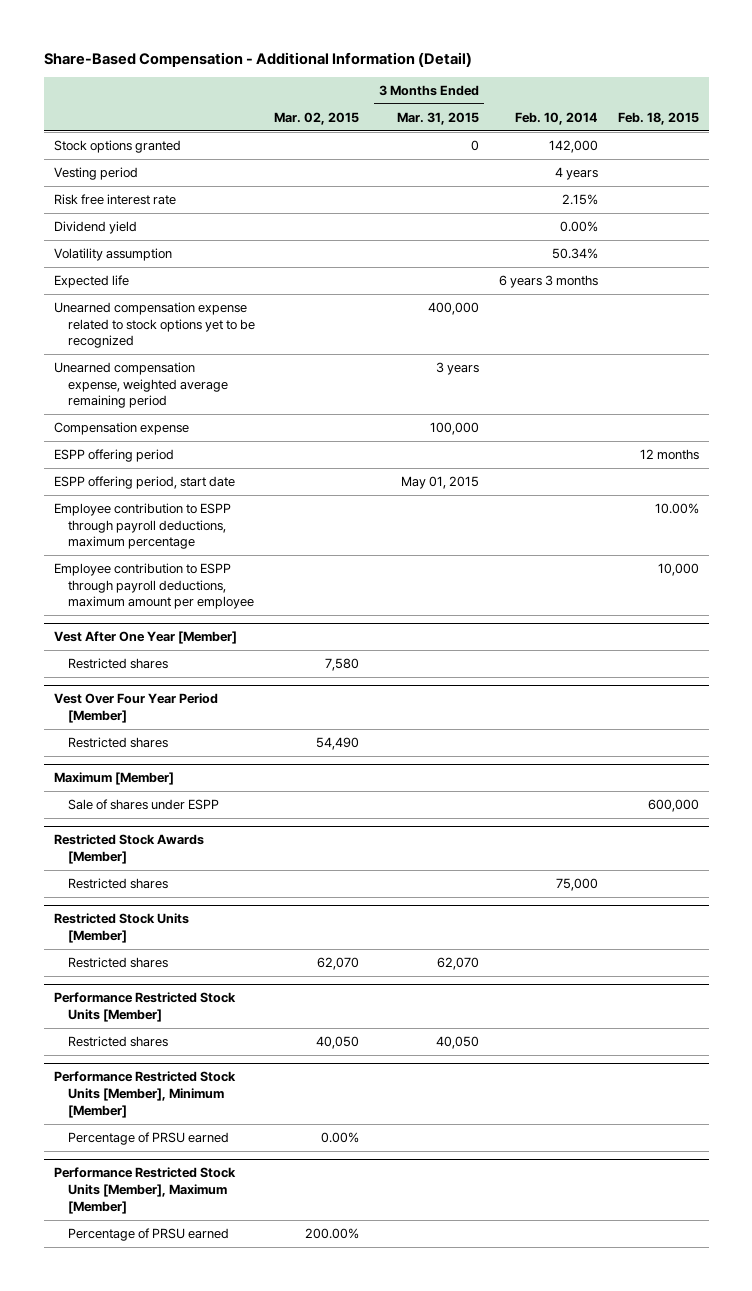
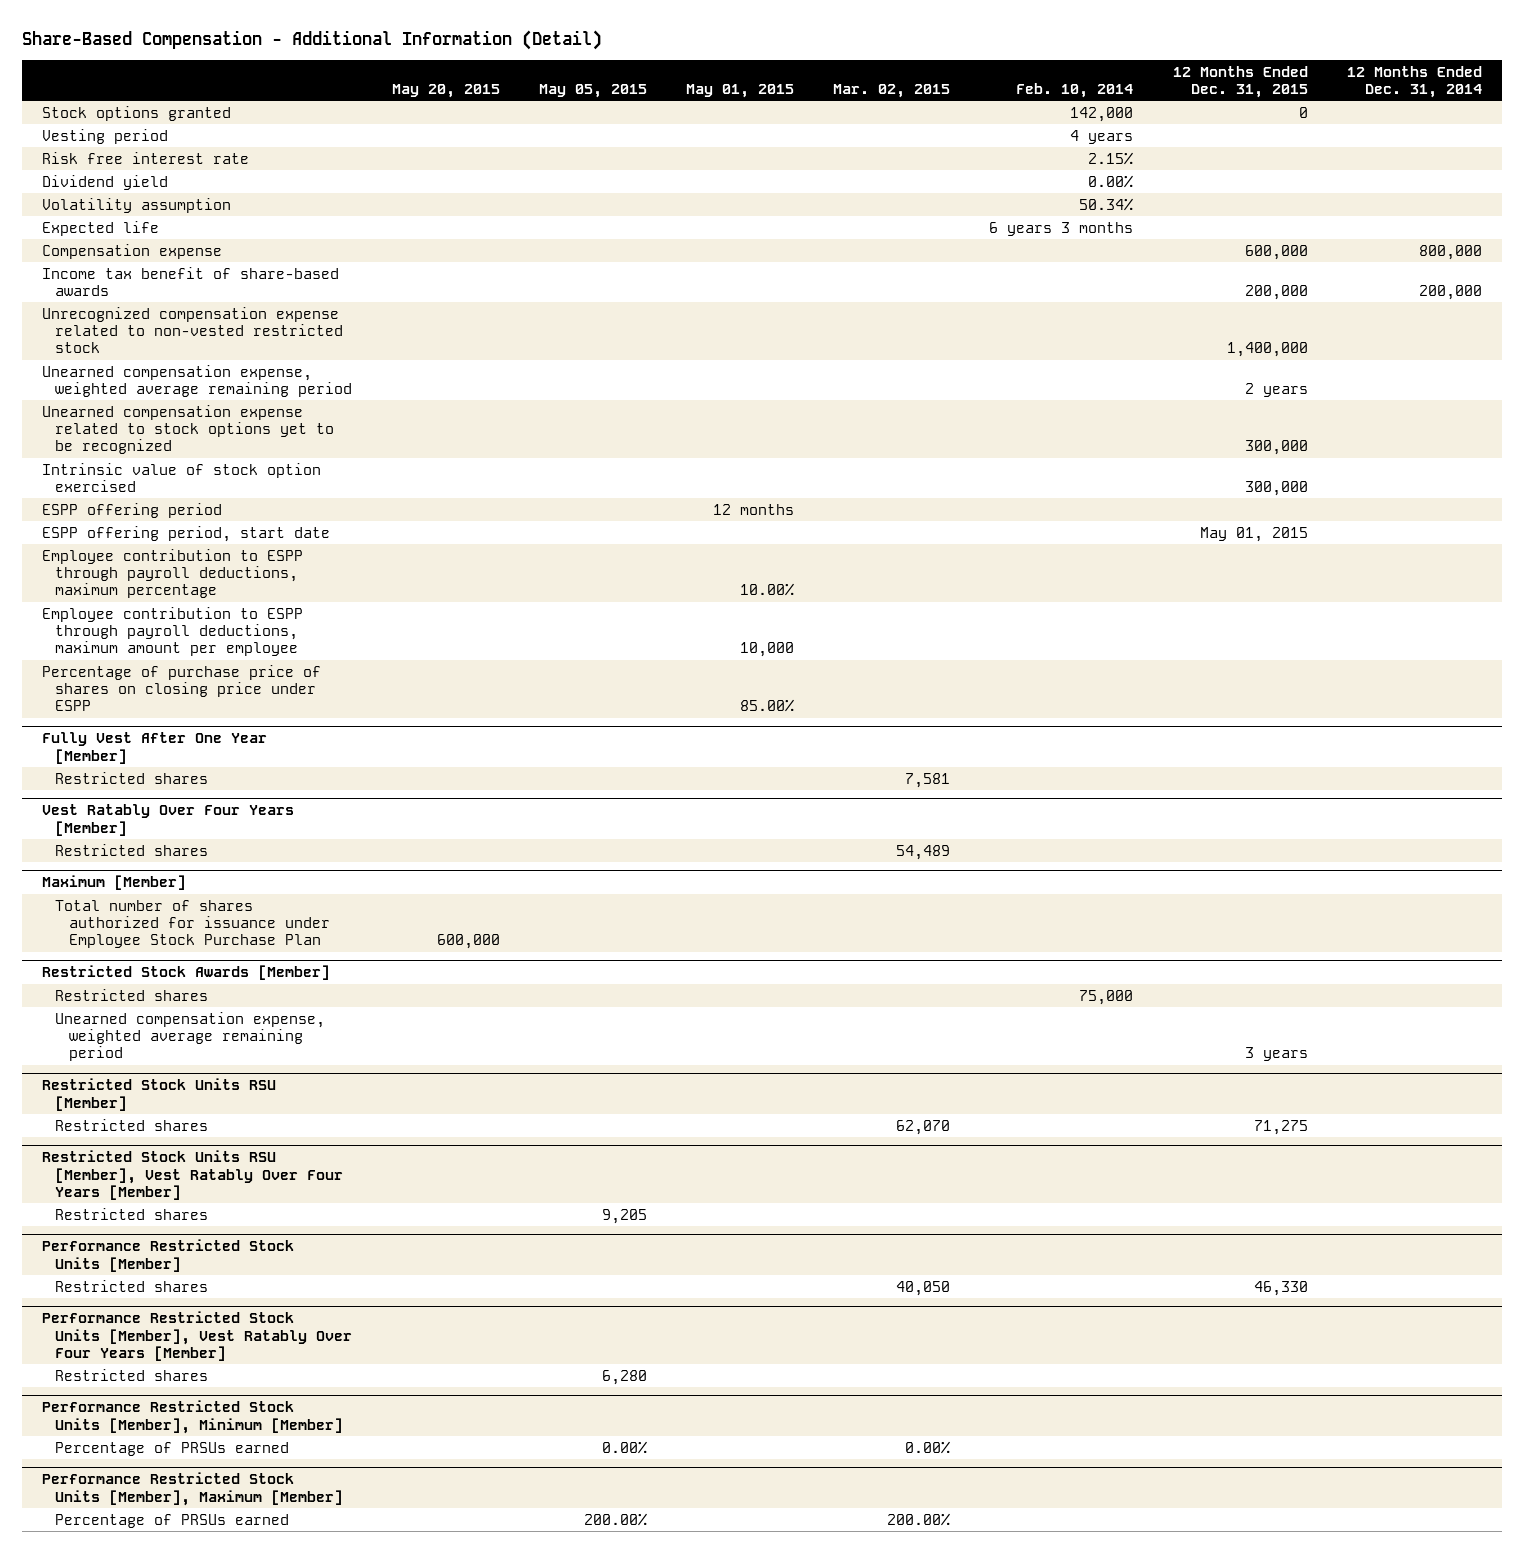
- | Mar. 02, 2015 | 3 Months Ended Mar. 31, 2015 | Feb. 10, 2014 | Feb. 18, 2015
+ | May 20, 2015 | May 05, 2015 | May 01, 2015 | Mar. 02, 2015 | Feb. 10, 2014 | 12 Months Ended Dec. 31, 2015 | 12 Months Ended Dec. 31, 2014
+ Income tax benefit of share-based awards | | | | | | 200,000 | 200,000
+ Unrecognized compensation expense related to non-vested restricted stock | | | | | | 1,400,000 |
moved down: Unearned compensation expense, weighted average remaining period | | | | | | 2 years |
moved down: Unearned compensation expense related to stock options yet to be recognized | | | | | | 300,000 |
+ Intrinsic value of stock option exercised | | | | | | 300,000 |
- Vest After One Year [Member]
- Restricted shares | 7,580 | | |
- Vest Over Four Year Period [Member]
- Restricted shares | 54,490 | | |
+ Percentage of purchase price of shares on closing price under ESPP | | | 85.00% | | | |
+ Fully Vest After One Year [Member]
+ Restricted shares | | | | 7,581 | | |
+ Vest Ratably Over Four Years [Member]
+ Restricted shares | | | | 54,489 | | |
@ Maximum [Member]
- Sale of shares under ESPP | | | | 600,000
+ Total number of shares authorized for issuance under Employee Stock Purchase Plan | 600,000 | | | | | |
- Restricted Stock Units [Member]
@ Restricted Stock Awards [Member]
+ Unearned compensation expense, weighted average remaining period | | | | | | 3 years |
+ Restricted Stock Units RSU [Member]
+ Restricted Stock Units RSU [Member], Vest Ratably Over Four Years [Member]
+ Restricted shares | | 9,205 | | | | |
+ Performance Restricted Stock Units [Member], Vest Ratably Over Four Years [Member]
+ Restricted shares | | 6,280 | | | | |
@ Performance Restricted Stock Units [Member], Minimum [Member]
- Percentage of PRSU earned | 0.00% | | |
+ Percentage of PRSUs earned | | 0.00% | | 0.00% | | |
@ Performance Restricted Stock Units [Member], Maximum [Member]
- Percentage of PRSU earned | 200.00% | | |
+ Percentage of PRSUs earned | | 200.00% | | 200.00% | | |

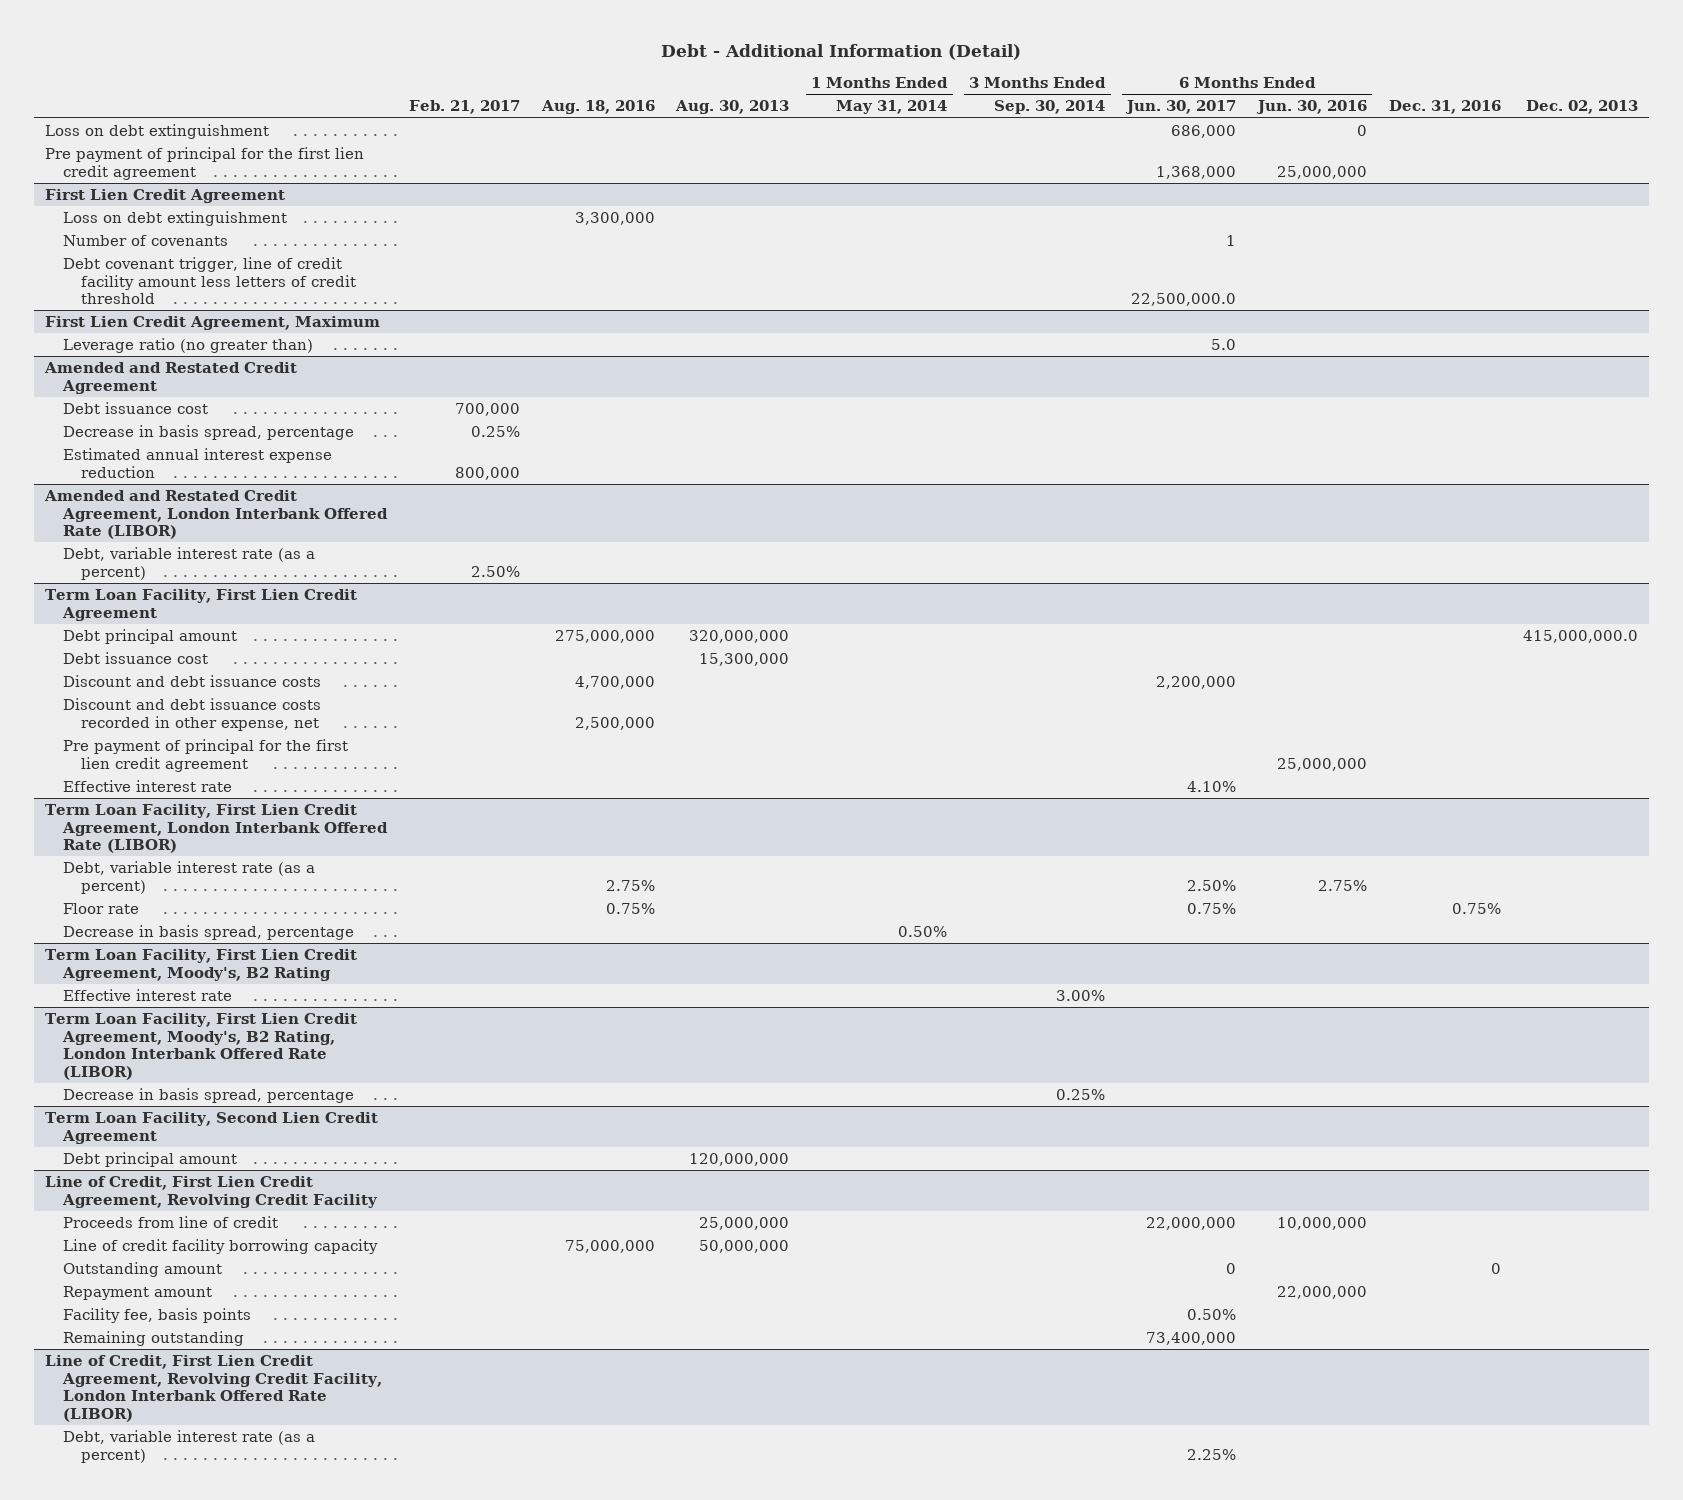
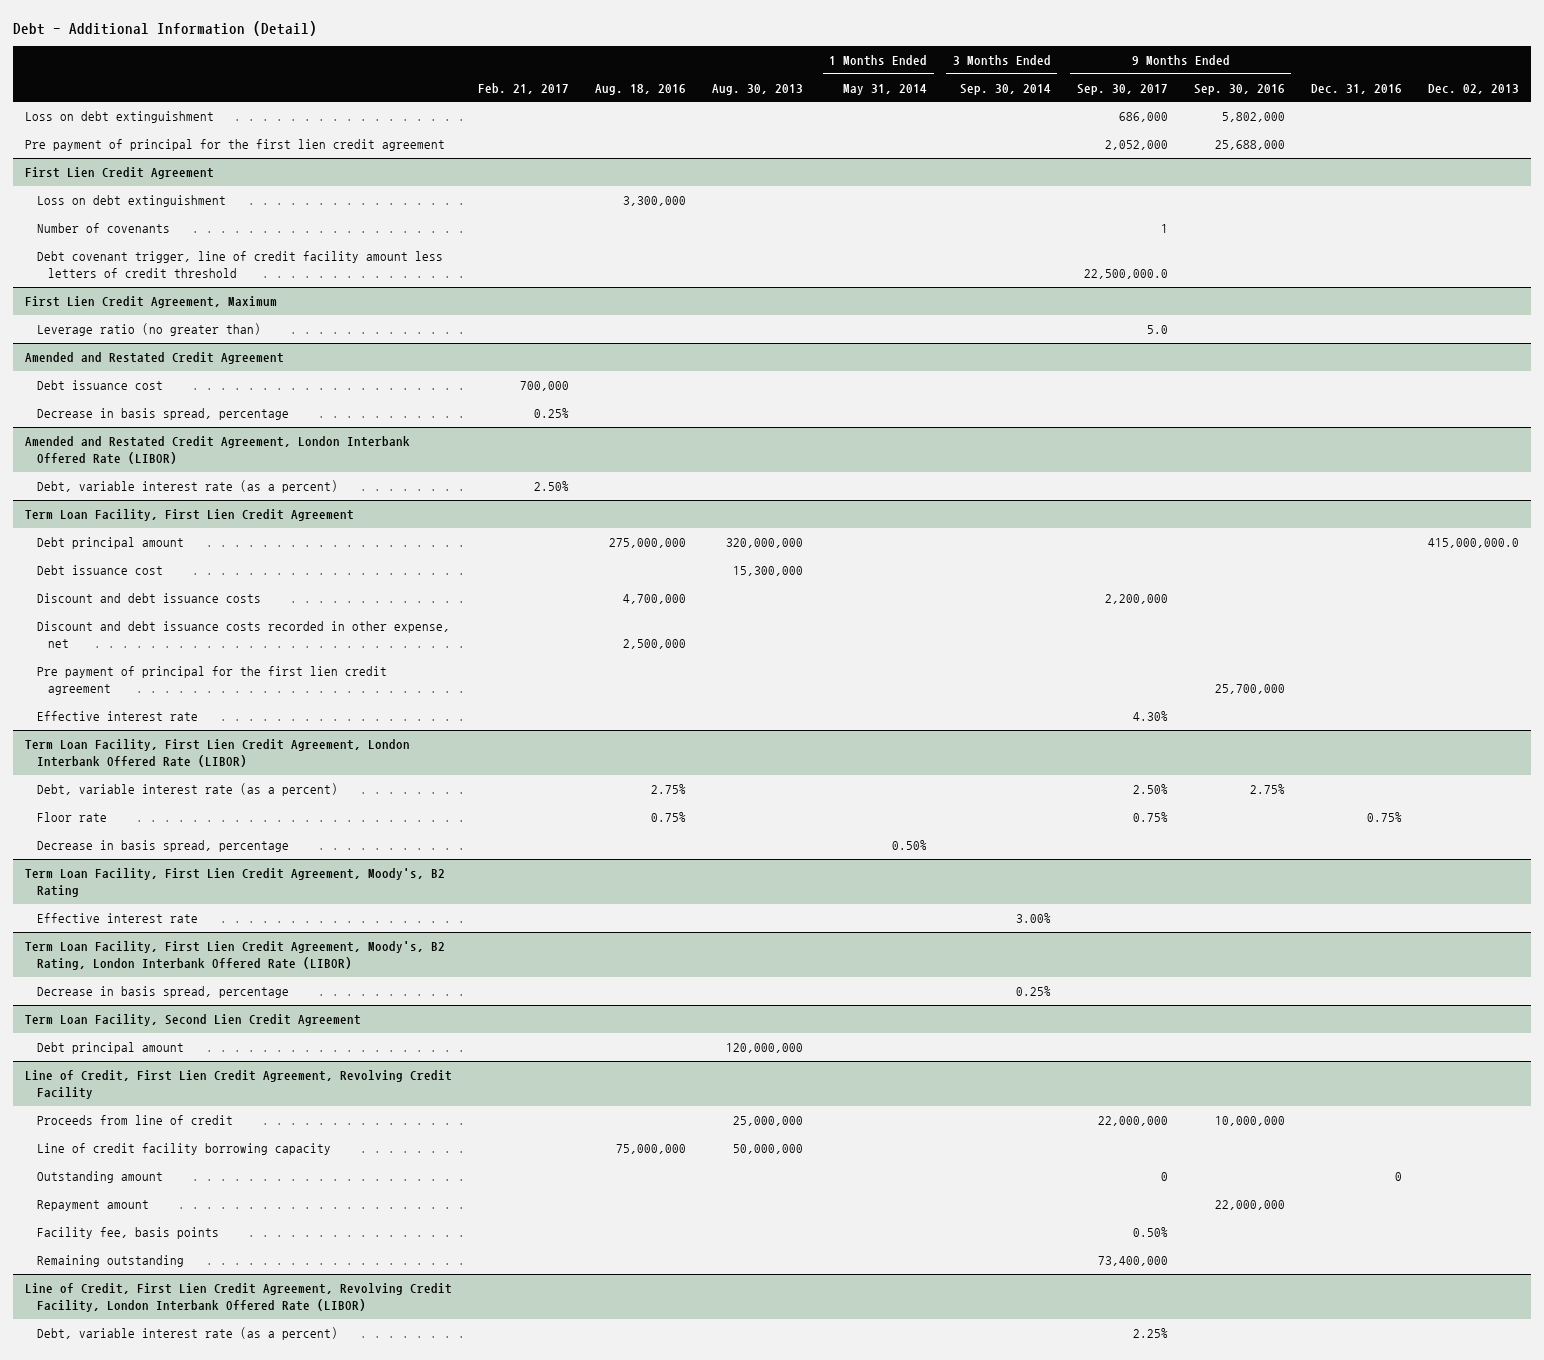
- | Feb. 21, 2017 | Aug. 18, 2016 | Aug. 30, 2013 | 1 Months Ended May 31, 2014 | 3 Months Ended Sep. 30, 2014 | 6 Months Ended Jun. 30, 2017 | 6 Months Ended Jun. 30, 2016 | Dec. 31, 2016 | Dec. 02, 2013
+ | Feb. 21, 2017 | Aug. 18, 2016 | Aug. 30, 2013 | 1 Months Ended May 31, 2014 | 3 Months Ended Sep. 30, 2014 | 9 Months Ended Sep. 30, 2017 | 9 Months Ended Sep. 30, 2016 | Dec. 31, 2016 | Dec. 02, 2013
@ Amended and Restated Credit Agreement
- Estimated annual interest expense reduction | 800,000 | | | | | | | |

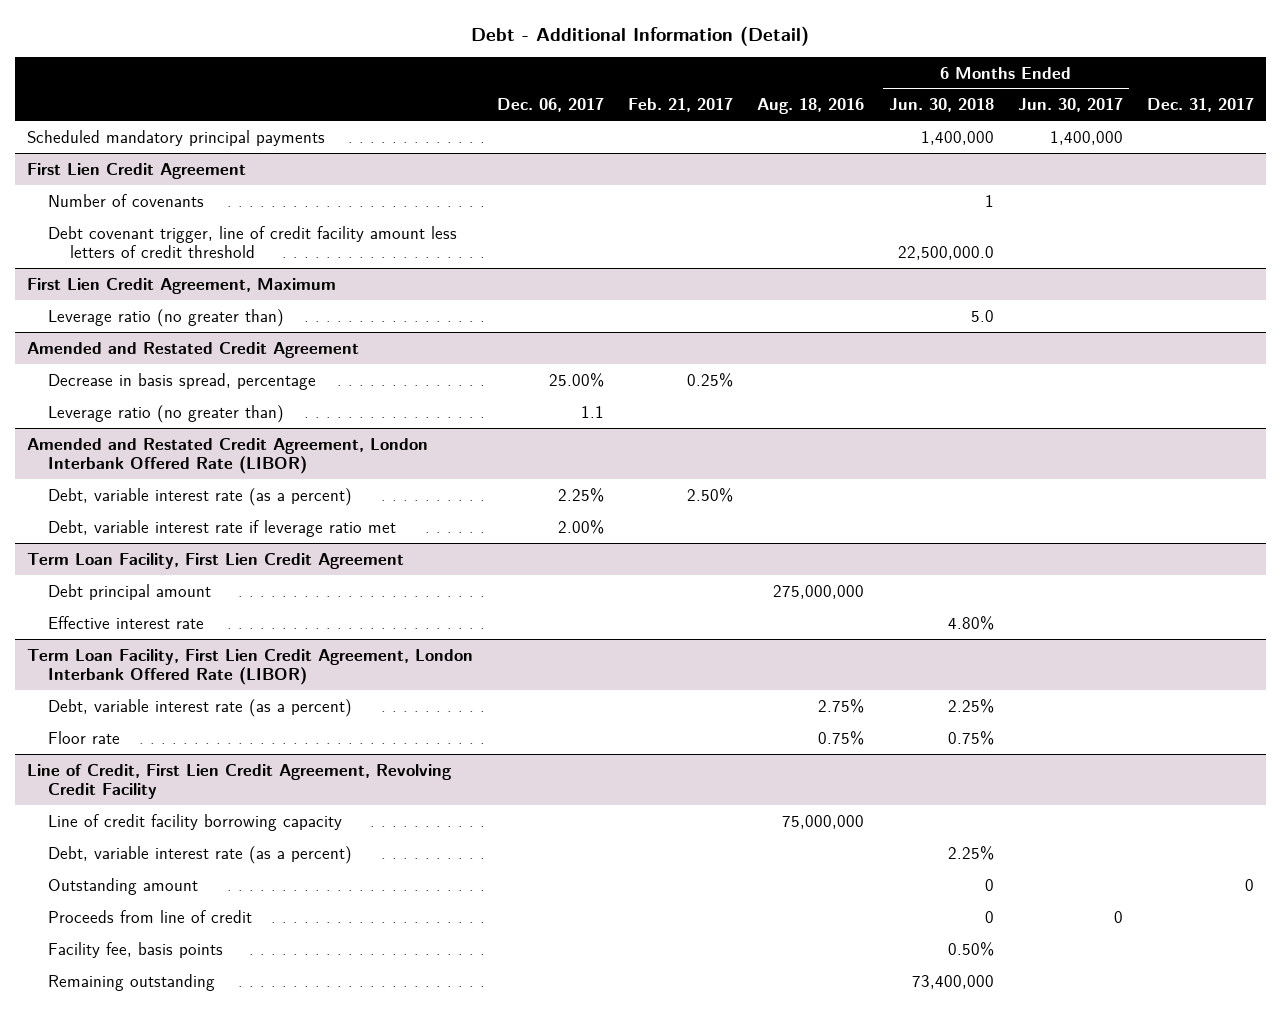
- | Feb. 21, 2017 | Aug. 18, 2016 | Aug. 30, 2013 | 1 Months Ended May 31, 2014 | 3 Months Ended Sep. 30, 2014 | 9 Months Ended Sep. 30, 2017 | 9 Months Ended Sep. 30, 2016 | Dec. 31, 2016 | Dec. 02, 2013
+ | Dec. 06, 2017 | Feb. 21, 2017 | Aug. 18, 2016 | 6 Months Ended Jun. 30, 2018 | 6 Months Ended Jun. 30, 2017 | Dec. 31, 2017
- Loss on debt extinguishment | | | | | | 686,000 | 5,802,000 | |
- Pre payment of principal for the first lien credit agreement | | | | | | 2,052,000 | 25,688,000 | |
+ Scheduled mandatory principal payments | | | | 1,400,000 | 1,400,000 |
@ First Lien Credit Agreement
- Loss on debt extinguishment | | 3,300,000 | | | | | | |
@ Amended and Restated Credit Agreement
- Debt issuance cost | 700,000 | | | | | | | |
+ Leverage ratio (no greater than) | 1.1 | | | | |
@ Amended and Restated Credit Agreement, London Interbank Offered Rate (LIBOR)
+ Debt, variable interest rate if leverage ratio met | 2.00% | | | | |
@ Term Loan Facility, First Lien Credit Agreement
- Debt issuance cost | | | 15,300,000 | | | | | |
- Discount and debt issuance costs | | 4,700,000 | | | | 2,200,000 | | |
- Discount and debt issuance costs recorded in other expense, net | | 2,500,000 | | | | | | |
- Pre payment of principal for the first lien credit agreement | | | | | | | 25,700,000 | |
@ Term Loan Facility, First Lien Credit Agreement, London Interbank Offered Rate (LIBOR)
- Decrease in basis spread, percentage | | | | 0.50% | | | | |
- Term Loan Facility, First Lien Credit Agreement, Moody's, B2 Rating
- Effective interest rate | | | | | 3.00% | | | |
- Term Loan Facility, First Lien Credit Agreement, Moody's, B2 Rating, London Interbank Offered Rate (LIBOR)
- Decrease in basis spread, percentage | | | | | 0.25% | | | |
- Term Loan Facility, Second Lien Credit Agreement
- Debt principal amount | | | 120,000,000 | | | | | |
@ Line of Credit, First Lien Credit Agreement, Revolving Credit Facility
+ Debt, variable interest rate (as a percent) | | | | 2.25% | |
- Repayment amount | | | | | | | 22,000,000 | |
moved down: Proceeds from line of credit | | | | 0 | 0 |
- Line of Credit, First Lien Credit Agreement, Revolving Credit Facility, London Interbank Offered Rate (LIBOR)
- Debt, variable interest rate (as a percent) | | | | | | 2.25% | | |

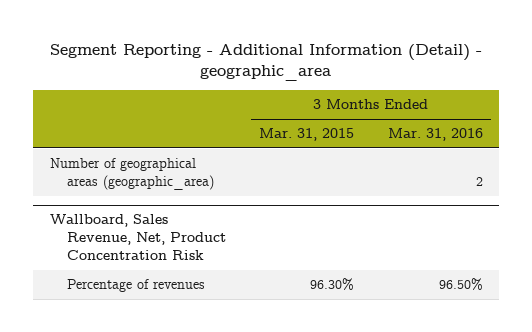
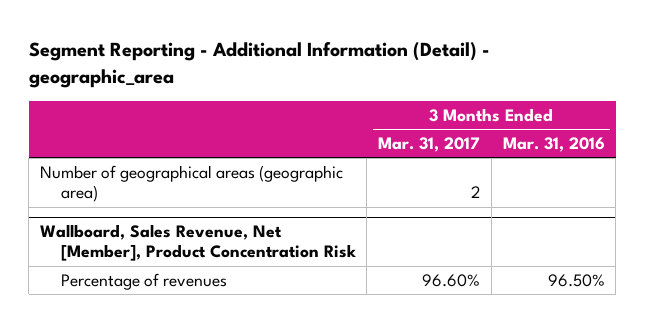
- | 3 Months Ended Mar. 31, 2015 | 3 Months Ended Mar. 31, 2016
+ | 3 Months Ended Mar. 31, 2017 | 3 Months Ended Mar. 31, 2016
- Number of geographical areas (geographic_area) | | 2
- Wallboard, Sales Revenue, Net, Product Concentration Risk
+ Number of geographical areas (geographic area) | 2 |
+ Wallboard, Sales Revenue, Net [Member], Product Concentration Risk

